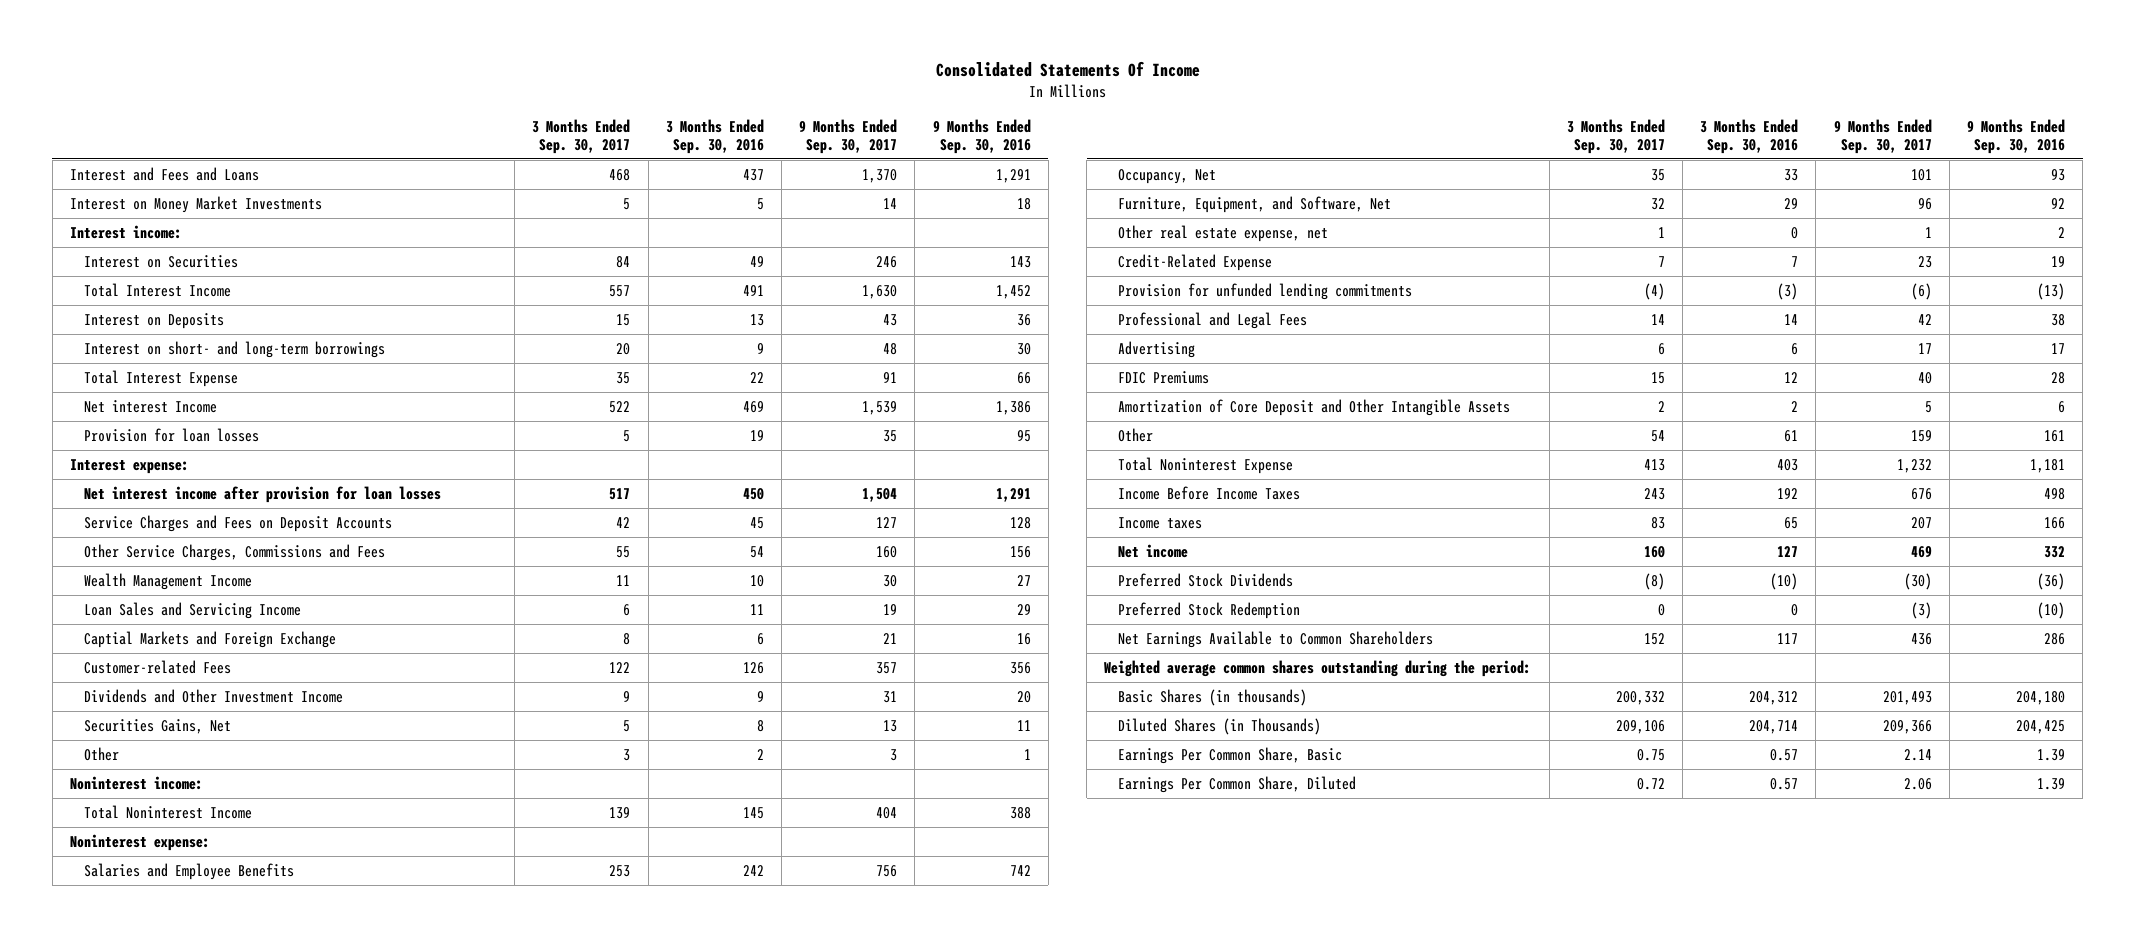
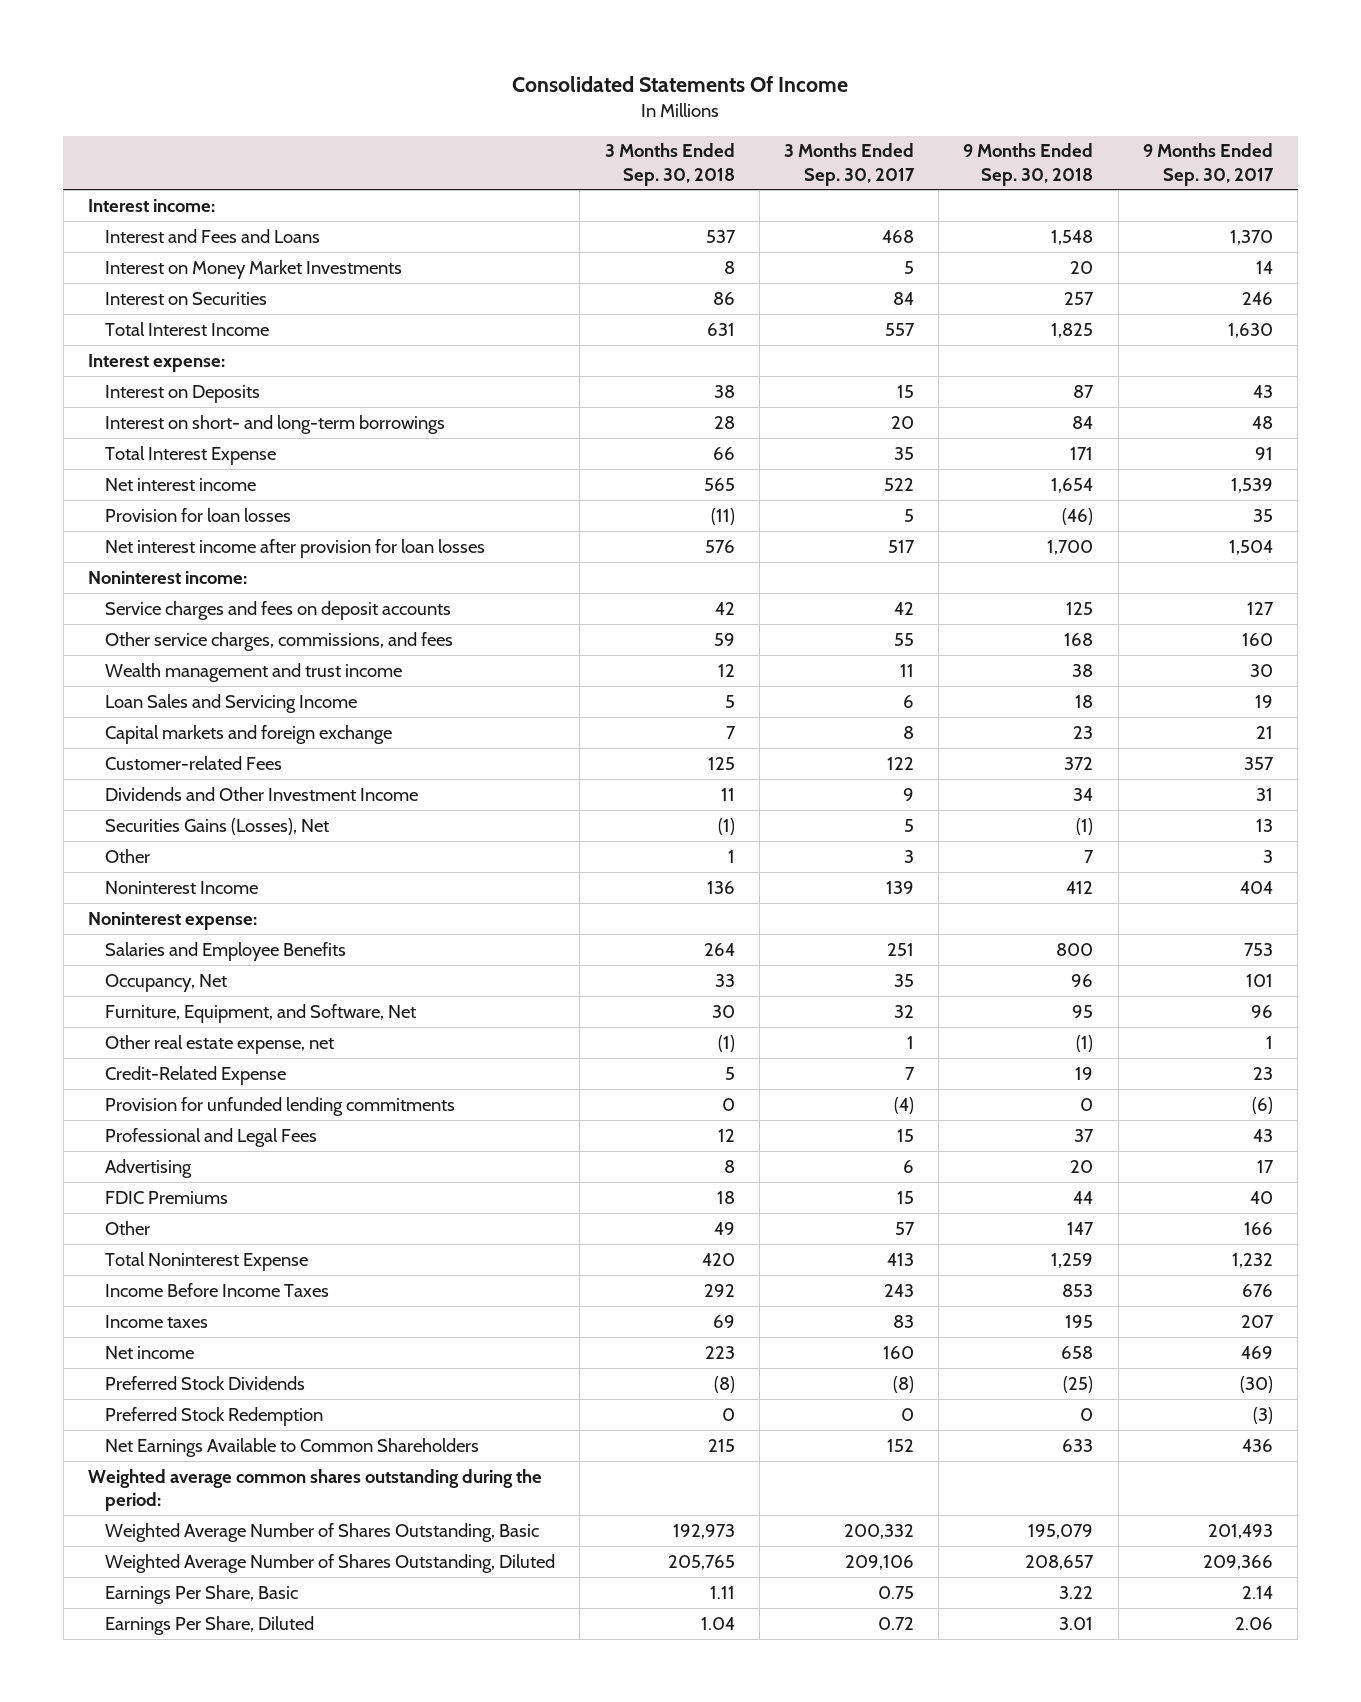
- | 3 Months Ended Sep. 30, 2017 | 3 Months Ended Sep. 30, 2016 | 9 Months Ended Sep. 30, 2017 | 9 Months Ended Sep. 30, 2016
+ | 3 Months Ended Sep. 30, 2018 | 3 Months Ended Sep. 30, 2017 | 9 Months Ended Sep. 30, 2018 | 9 Months Ended Sep. 30, 2017
moved up: Interest income:
moved up: Interest expense:
- Net interest Income | 522 | 469 | 1,539 | 1,386
+ Net interest income | 565 | 522 | 1,654 | 1,539
- Service Charges and Fees on Deposit Accounts | 42 | 45 | 127 | 128
- Other Service Charges, Commissions and Fees | 55 | 54 | 160 | 156
- Wealth Management Income | 11 | 10 | 30 | 27
moved up: Noninterest income:
+ Service charges and fees on deposit accounts | 42 | 42 | 125 | 127
+ Other service charges, commissions, and fees | 59 | 55 | 168 | 160
+ Wealth management and trust income | 12 | 11 | 38 | 30
- Captial Markets and Foreign Exchange | 8 | 6 | 21 | 16
+ Capital markets and foreign exchange | 7 | 8 | 23 | 21
- Securities Gains, Net | 5 | 8 | 13 | 11
+ Securities Gains (Losses), Net | (1) | 5 | (1) | 13
- Total Noninterest Income | 139 | 145 | 404 | 388
+ Noninterest Income | 136 | 139 | 412 | 404
- Salaries and Employee Benefits | 253 | 242 | 756 | 742
+ Salaries and Employee Benefits | 264 | 251 | 800 | 753
- Professional and Legal Fees | 14 | 14 | 42 | 38
+ Professional and Legal Fees | 12 | 15 | 37 | 43
- Amortization of Core Deposit and Other Intangible Assets | 2 | 2 | 5 | 6
- Other | 54 | 61 | 159 | 161
+ Other | 49 | 57 | 147 | 166
- Basic Shares (in thousands) | 200,332 | 204,312 | 201,493 | 204,180
- Diluted Shares (in Thousands) | 209,106 | 204,714 | 209,366 | 204,425
- Earnings Per Common Share, Basic | 0.75 | 0.57 | 2.14 | 1.39
- Earnings Per Common Share, Diluted | 0.72 | 0.57 | 2.06 | 1.39
+ Weighted Average Number of Shares Outstanding, Basic | 192,973 | 200,332 | 195,079 | 201,493
+ Weighted Average Number of Shares Outstanding, Diluted | 205,765 | 209,106 | 208,657 | 209,366
+ Earnings Per Share, Basic | 1.11 | 0.75 | 3.22 | 2.14
+ Earnings Per Share, Diluted | 1.04 | 0.72 | 3.01 | 2.06

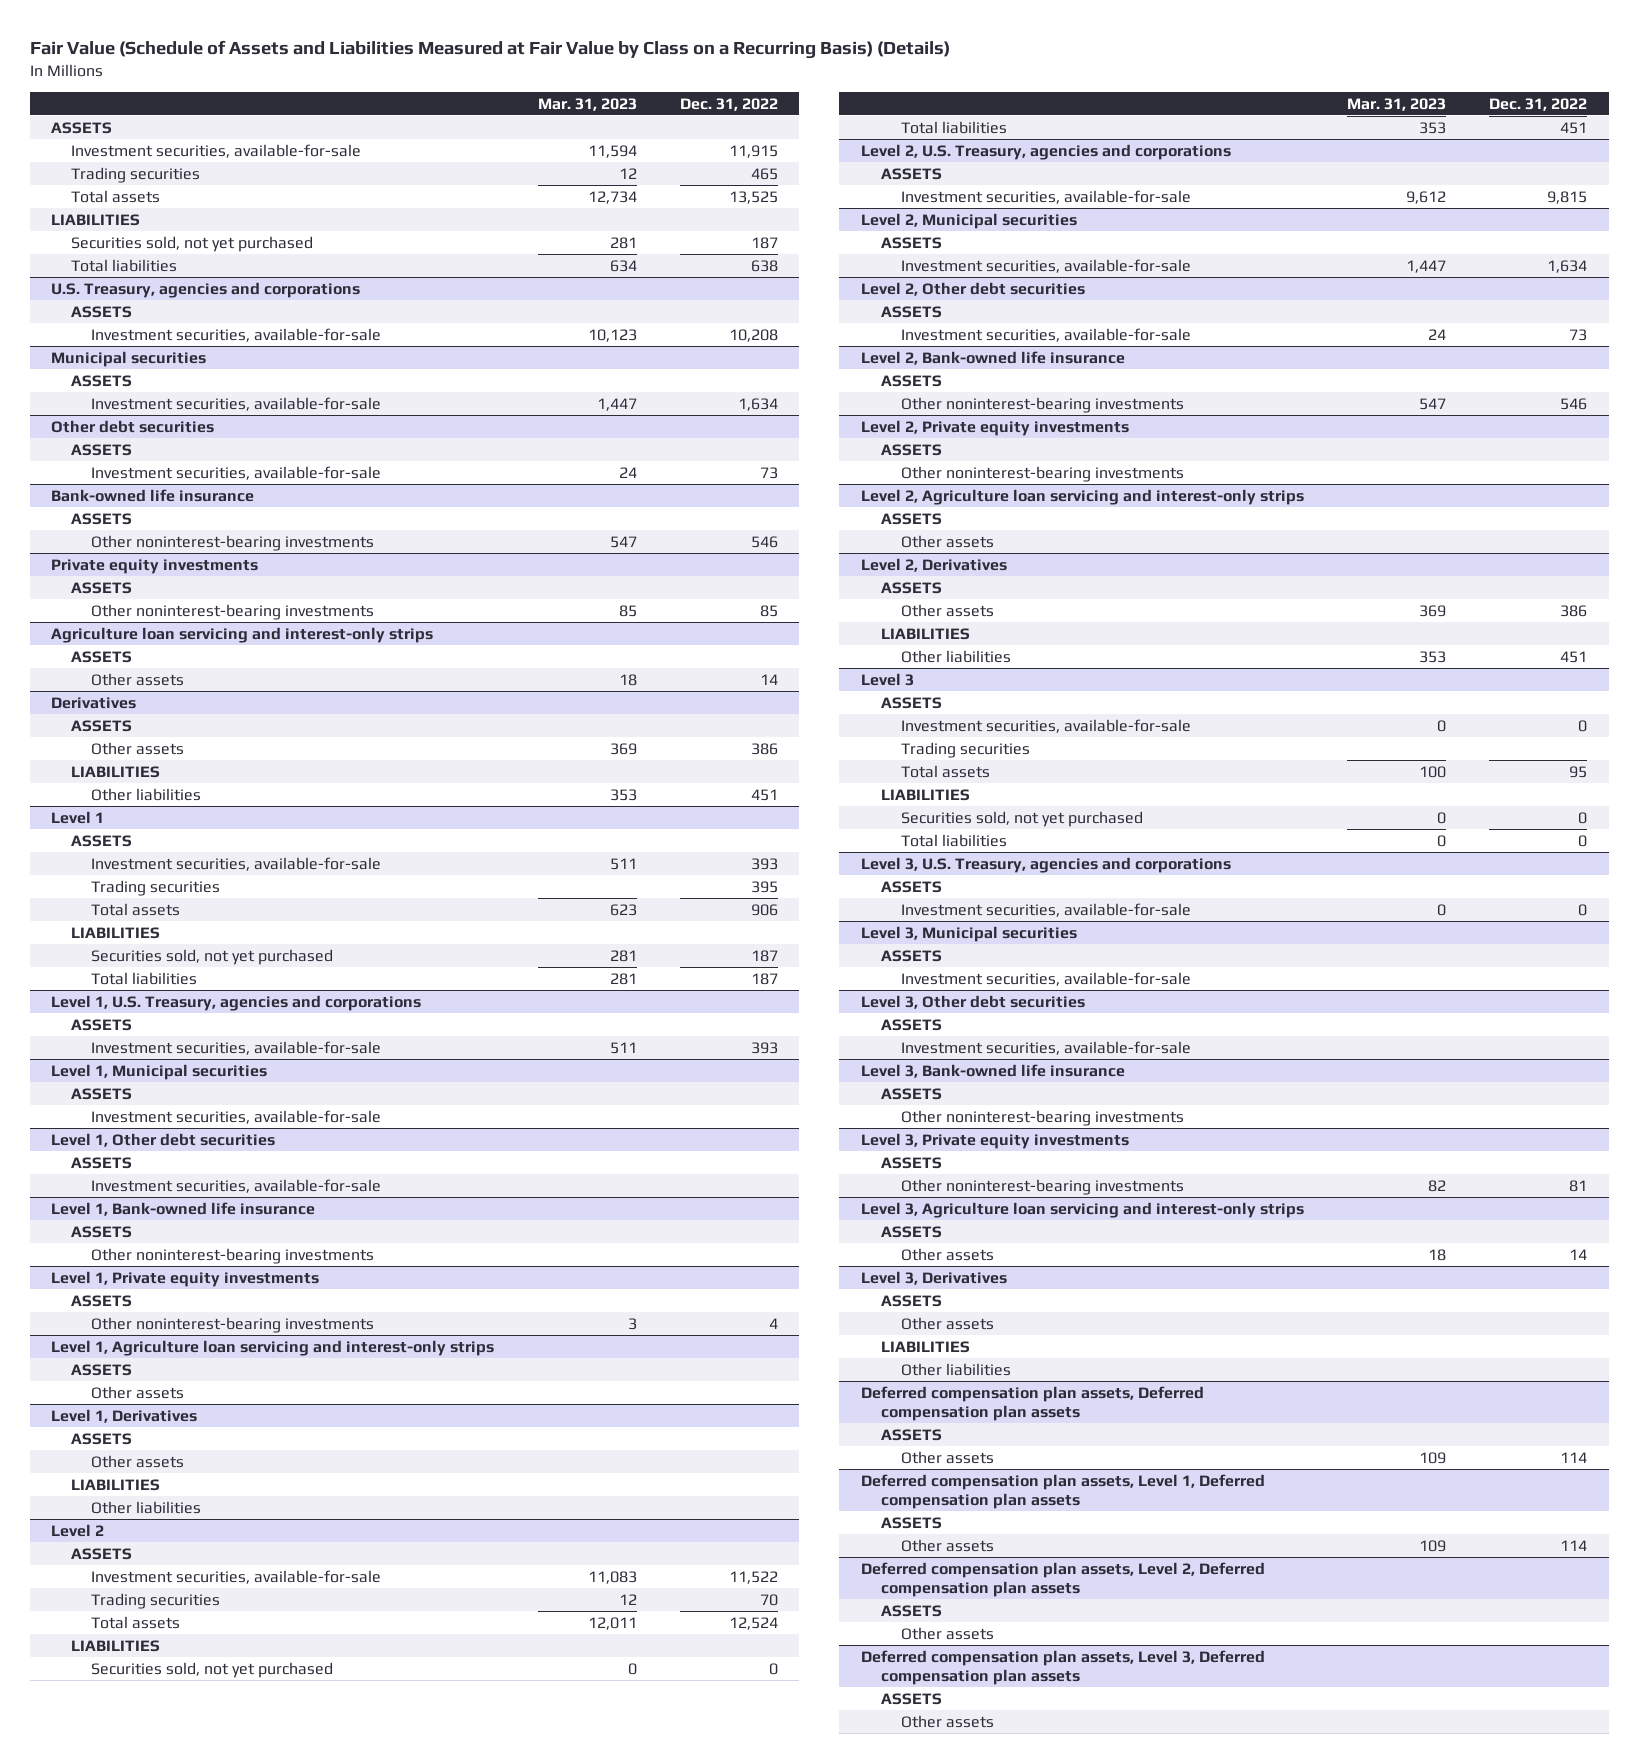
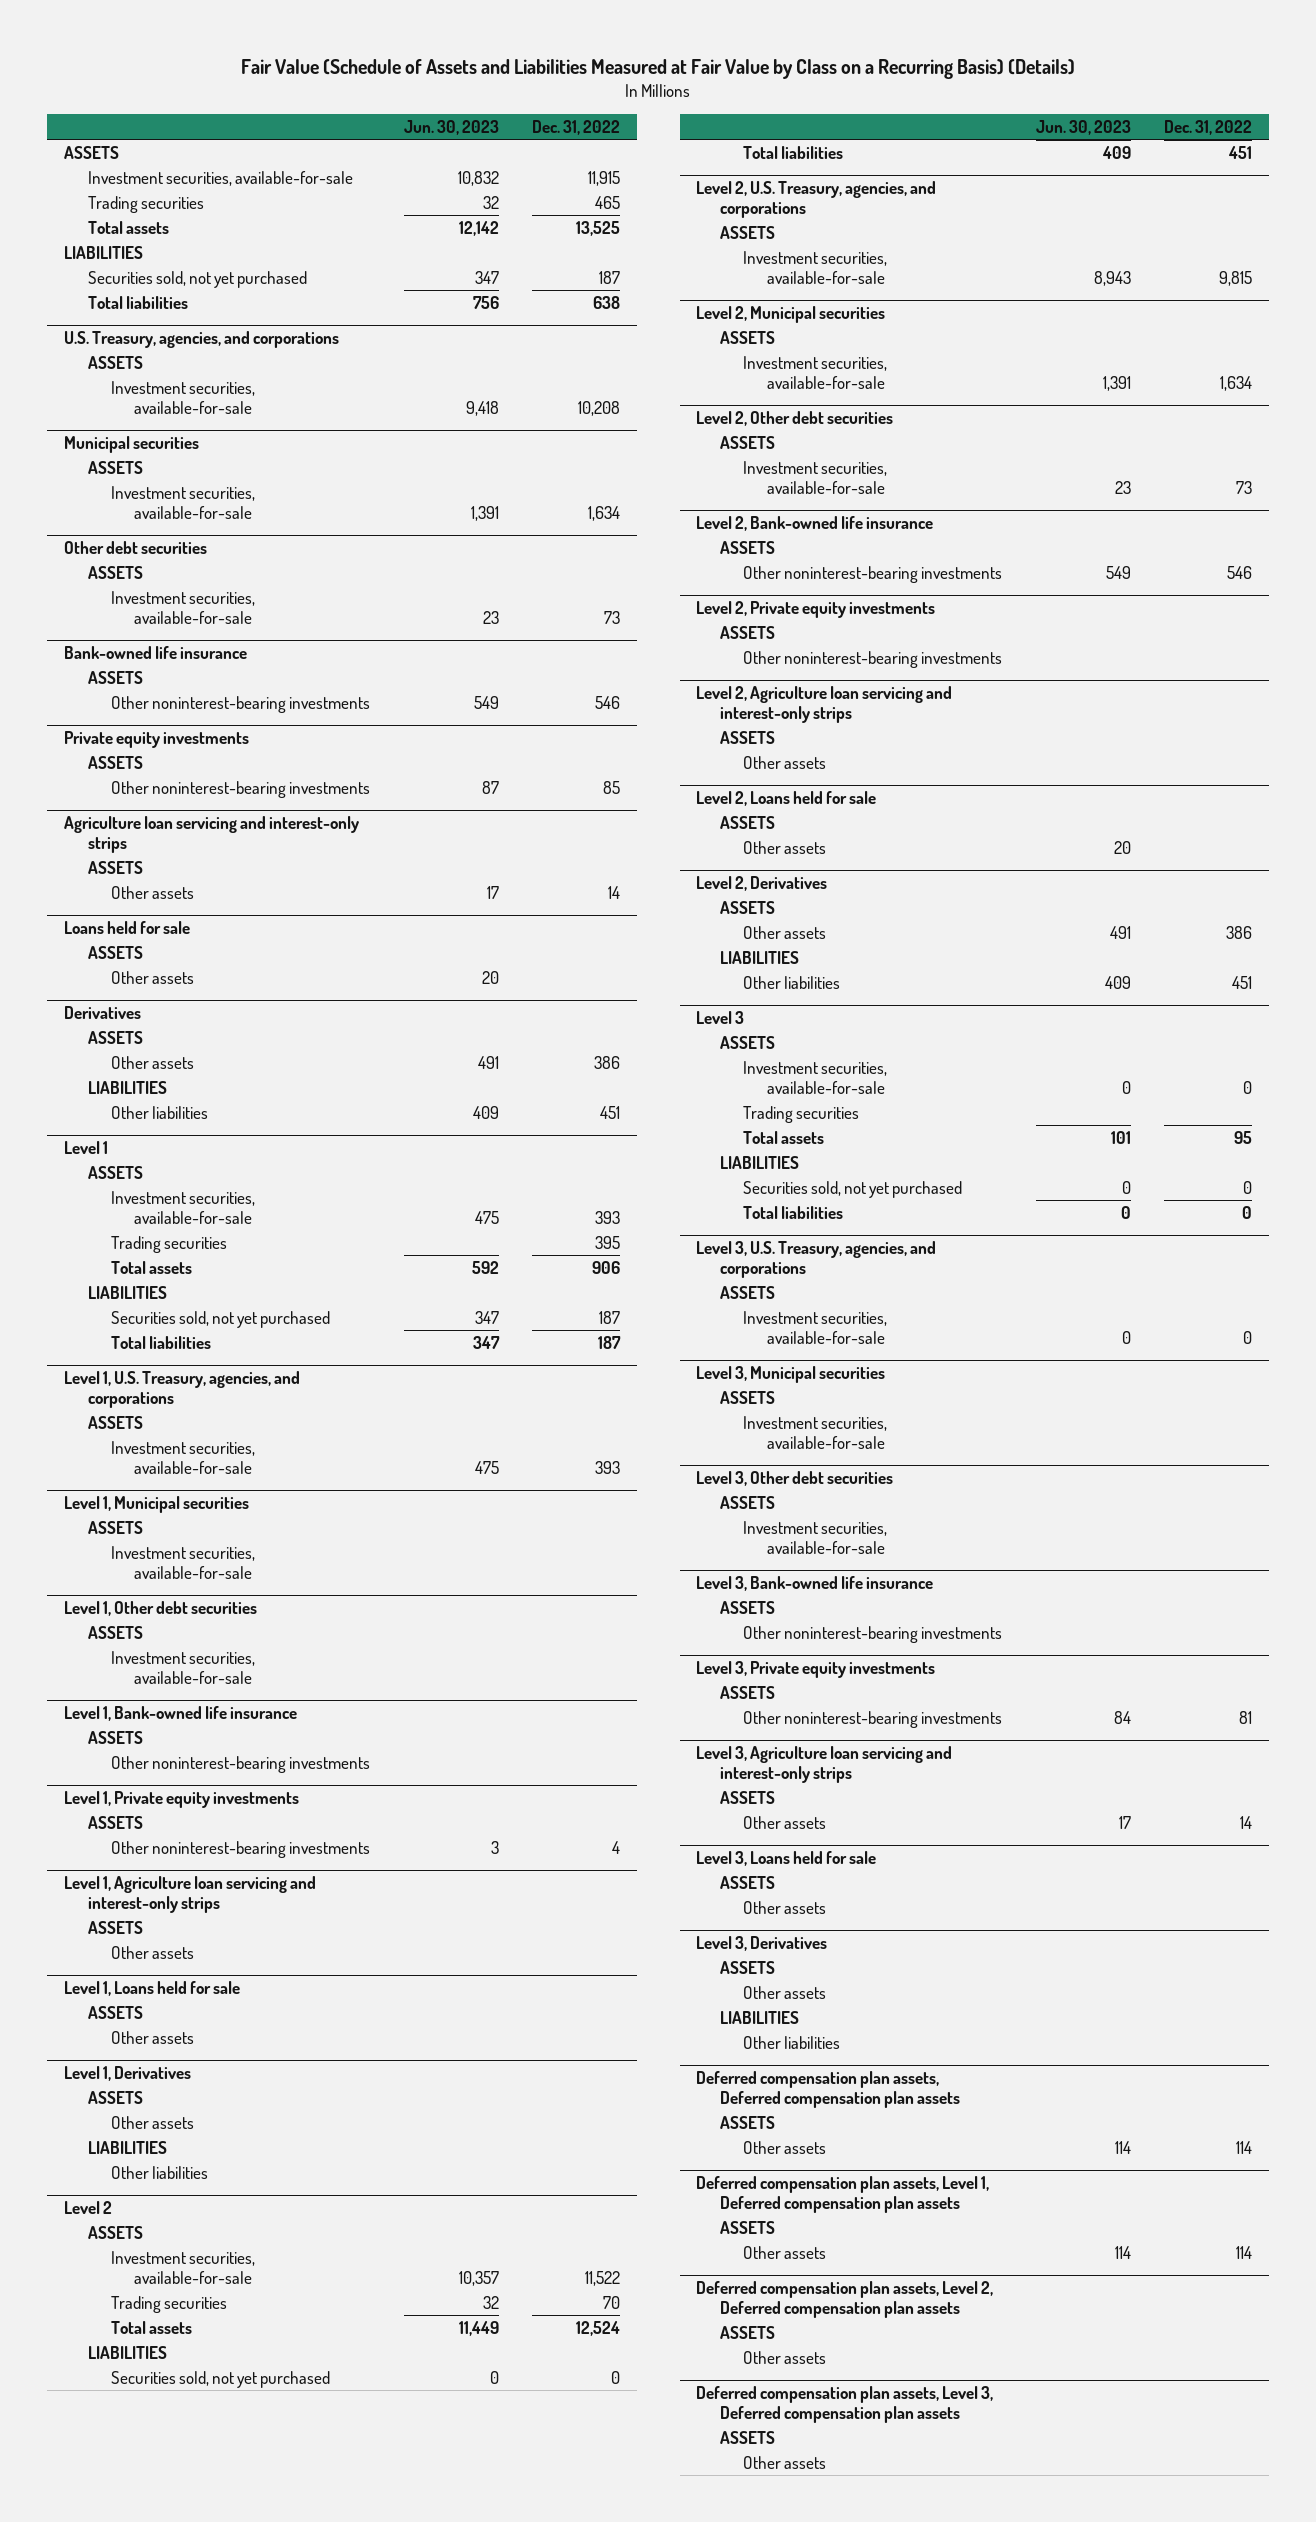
- | Mar. 31, 2023 | Dec. 31, 2022
+ | Jun. 30, 2023 | Dec. 31, 2022
- U.S. Treasury, agencies and corporations
+ U.S. Treasury, agencies, and corporations
+ Loans held for sale
+ ASSETS
+ Other assets | 20 |
- Level 1, U.S. Treasury, agencies and corporations
+ Level 1, U.S. Treasury, agencies, and corporations
+ Level 1, Loans held for sale
+ ASSETS
+ Other assets
- Level 2, U.S. Treasury, agencies and corporations
+ Level 2, U.S. Treasury, agencies, and corporations
+ Level 2, Loans held for sale
+ ASSETS
+ Other assets | 20 |
- Level 3, U.S. Treasury, agencies and corporations
+ Level 3, U.S. Treasury, agencies, and corporations
+ Level 3, Loans held for sale
+ ASSETS
+ Other assets

